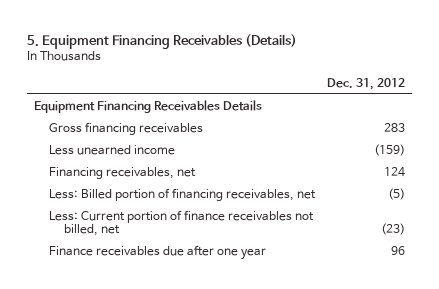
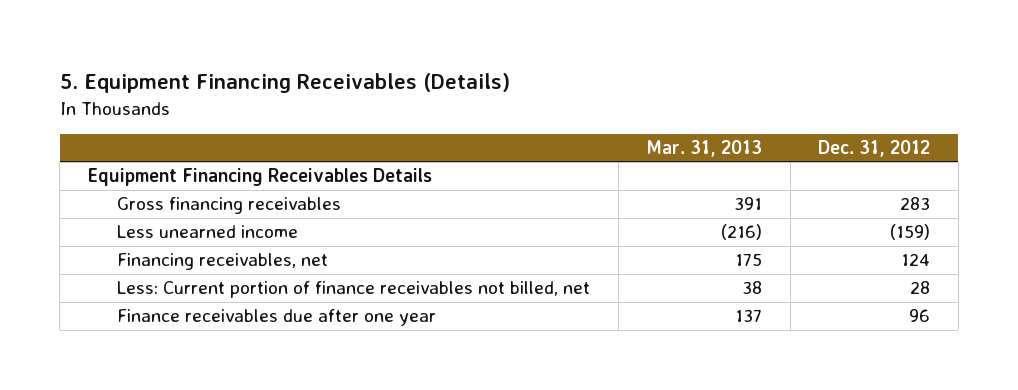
- | Dec. 31, 2012
+ | Mar. 31, 2013 | Dec. 31, 2012
- Less: Billed portion of financing receivables, net | (5)
- Less: Current portion of finance receivables not billed, net | (23)
+ Less: Current portion of finance receivables not billed, net | 38 | 28

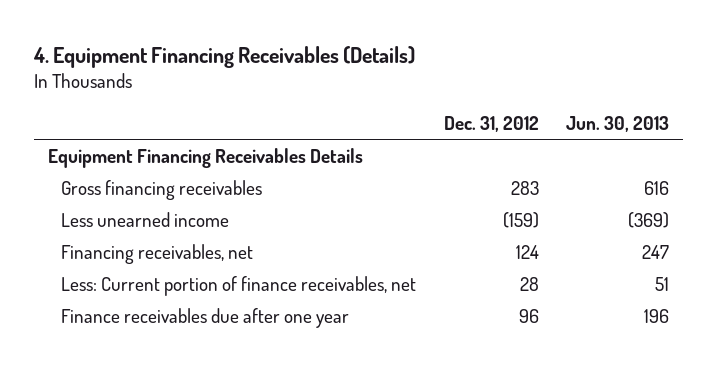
- 5. Equipment Financing Receivables (Details)
+ 4. Equipment Financing Receivables (Details)
- | Mar. 31, 2013 | Dec. 31, 2012
+ | Dec. 31, 2012 | Jun. 30, 2013
- Less: Current portion of finance receivables not billed, net | 38 | 28
+ Less: Current portion of finance receivables, net | 28 | 51

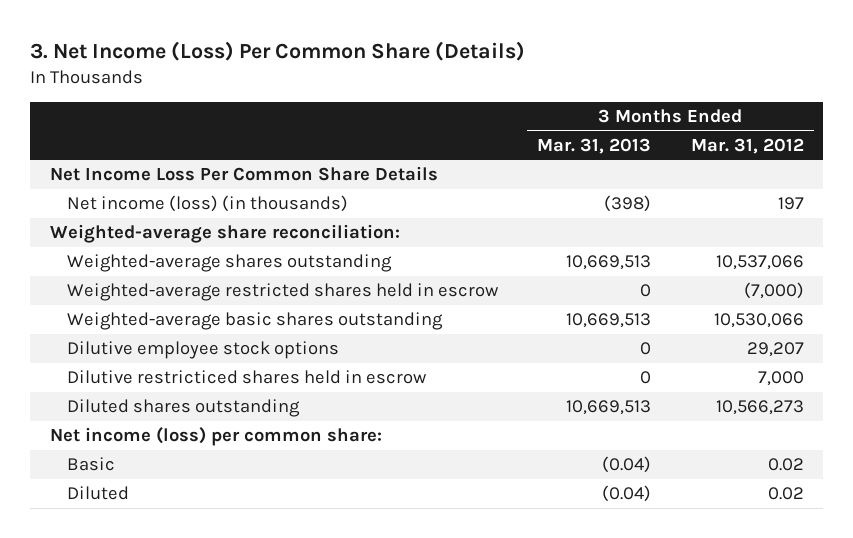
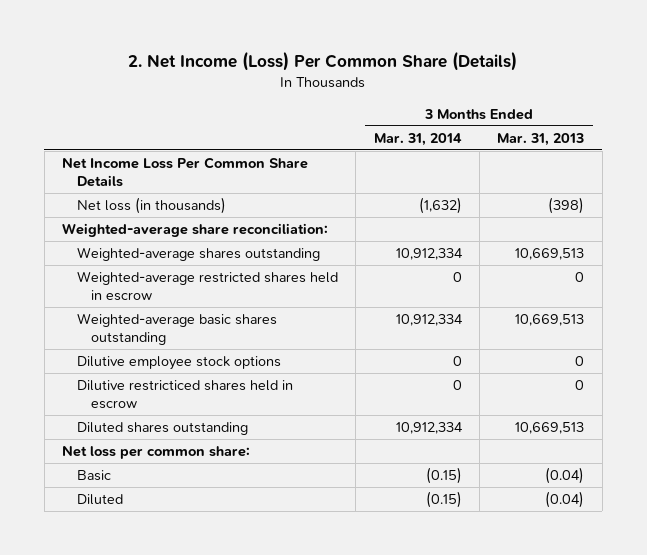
- 3. Net Income (Loss) Per Common Share (Details)
+ 2. Net Income (Loss) Per Common Share (Details)
- | 3 Months Ended Mar. 31, 2013 | 3 Months Ended Mar. 31, 2012
+ | 3 Months Ended Mar. 31, 2014 | 3 Months Ended Mar. 31, 2013
- Net income (loss) (in thousands) | (398) | 197
+ Net loss (in thousands) | (1,632) | (398)
- Net income (loss) per common share:
+ Net loss per common share:

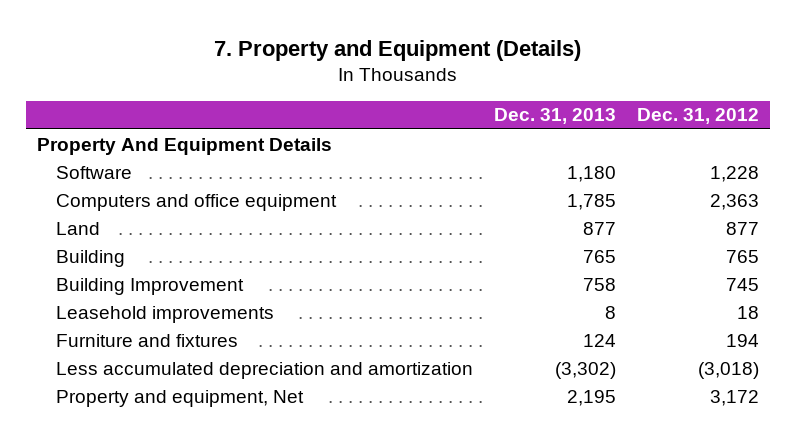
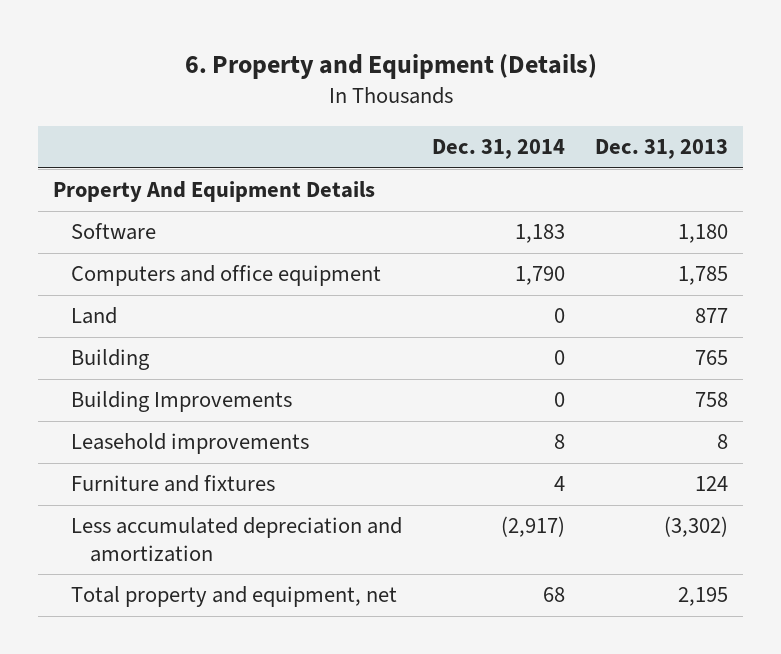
- 7. Property and Equipment (Details)
+ 6. Property and Equipment (Details)
- | Dec. 31, 2013 | Dec. 31, 2012
+ | Dec. 31, 2014 | Dec. 31, 2013
- Building Improvement | 758 | 745
+ Building Improvements | 0 | 758
- Property and equipment, Net | 2,195 | 3,172
+ Total property and equipment, net | 68 | 2,195

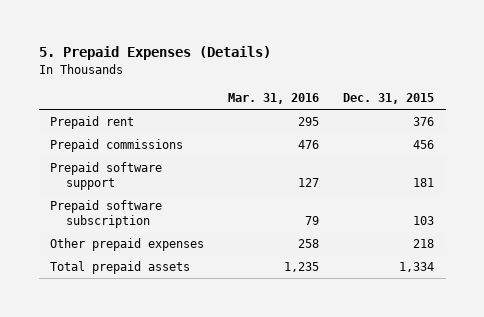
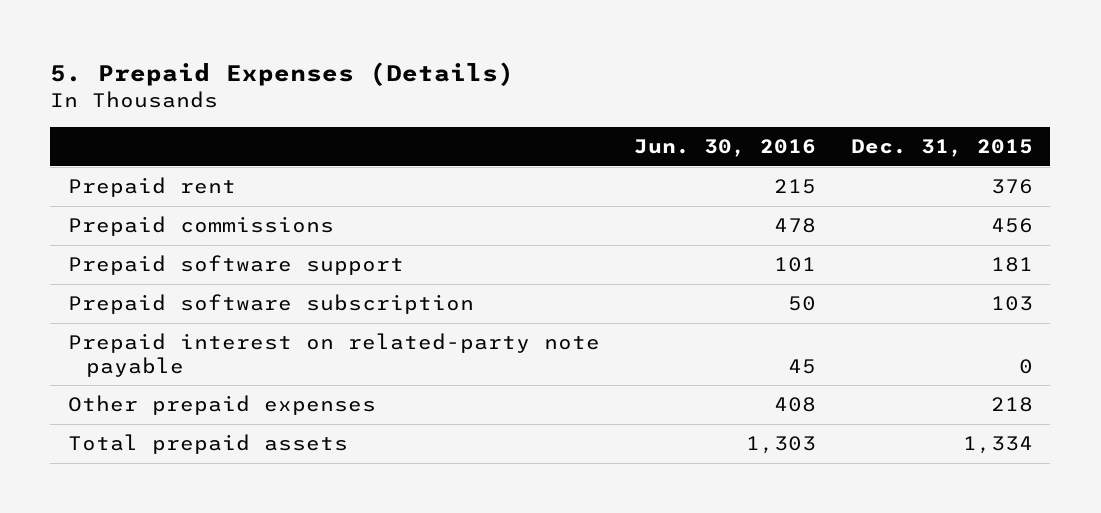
- | Mar. 31, 2016 | Dec. 31, 2015
+ | Jun. 30, 2016 | Dec. 31, 2015
+ Prepaid interest on related-party note payable | 45 | 0

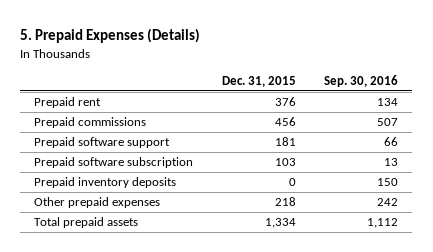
- | Jun. 30, 2016 | Dec. 31, 2015
+ | Dec. 31, 2015 | Sep. 30, 2016
- Prepaid interest on related-party note payable | 45 | 0
+ Prepaid inventory deposits | 0 | 150

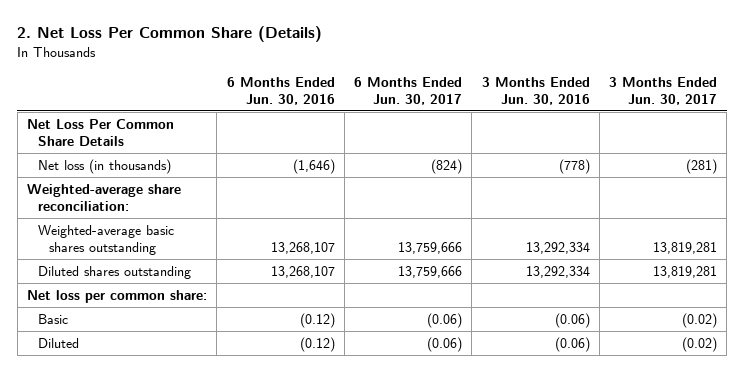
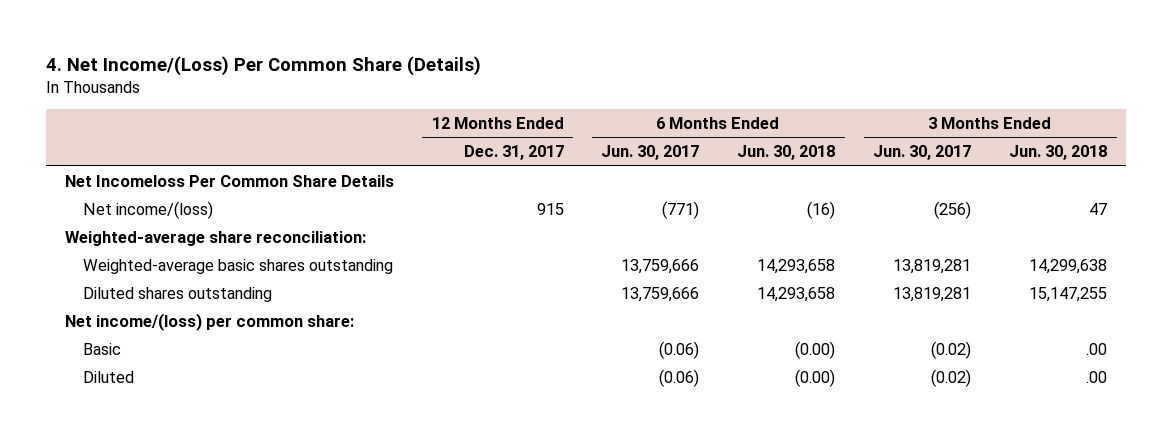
- 2. Net Loss Per Common Share (Details)
+ 4. Net Income/(Loss) Per Common Share (Details)
- | 6 Months Ended Jun. 30, 2016 | 6 Months Ended Jun. 30, 2017 | 3 Months Ended Jun. 30, 2016 | 3 Months Ended Jun. 30, 2017
+ | 12 Months Ended Dec. 31, 2017 | 6 Months Ended Jun. 30, 2017 | 6 Months Ended Jun. 30, 2018 | 3 Months Ended Jun. 30, 2017 | 3 Months Ended Jun. 30, 2018
- Net Loss Per Common Share Details
- Net loss (in thousands) | (1,646) | (824) | (778) | (281)
+ Net Incomeloss Per Common Share Details
+ Net income/(loss) | 915 | (771) | (16) | (256) | 47
- Net loss per common share:
+ Net income/(loss) per common share:

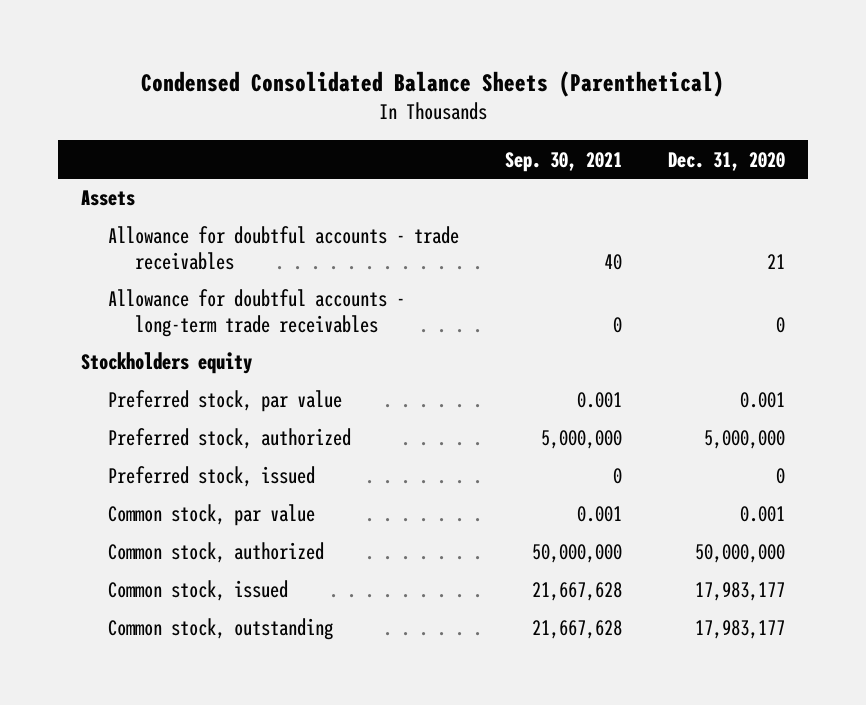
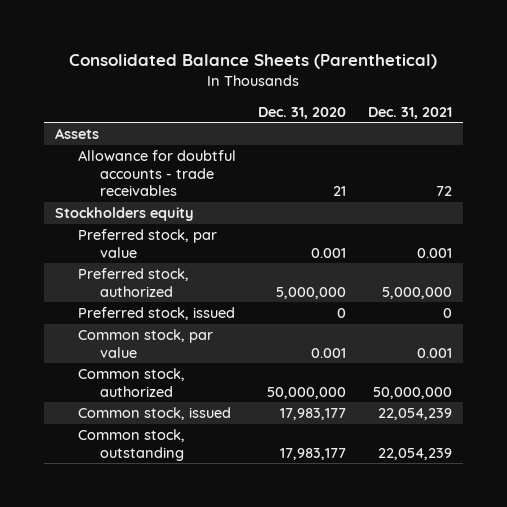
- Condensed Consolidated Balance Sheets (Parenthetical)
+ Consolidated Balance Sheets (Parenthetical)
- | Sep. 30, 2021 | Dec. 31, 2020
+ | Dec. 31, 2020 | Dec. 31, 2021
- Allowance for doubtful accounts - long-term trade receivables | 0 | 0

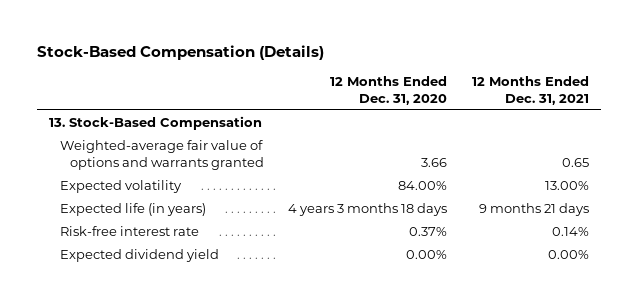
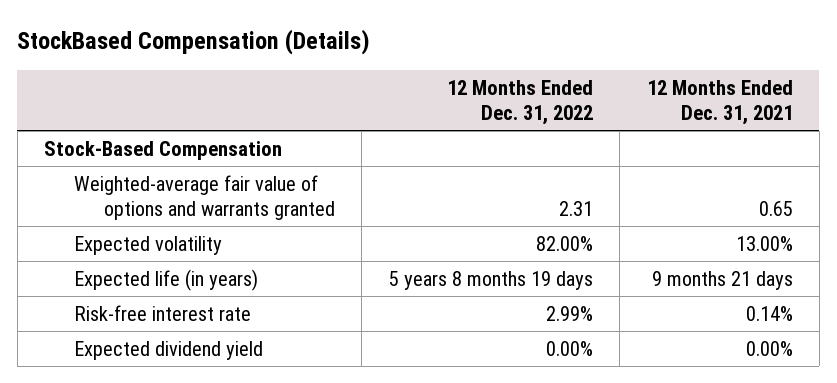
- Stock-Based Compensation (Details)
+ StockBased Compensation (Details)
- | 12 Months Ended Dec. 31, 2020 | 12 Months Ended Dec. 31, 2021
+ | 12 Months Ended Dec. 31, 2022 | 12 Months Ended Dec. 31, 2021
- 13. Stock-Based Compensation
+ Stock-Based Compensation

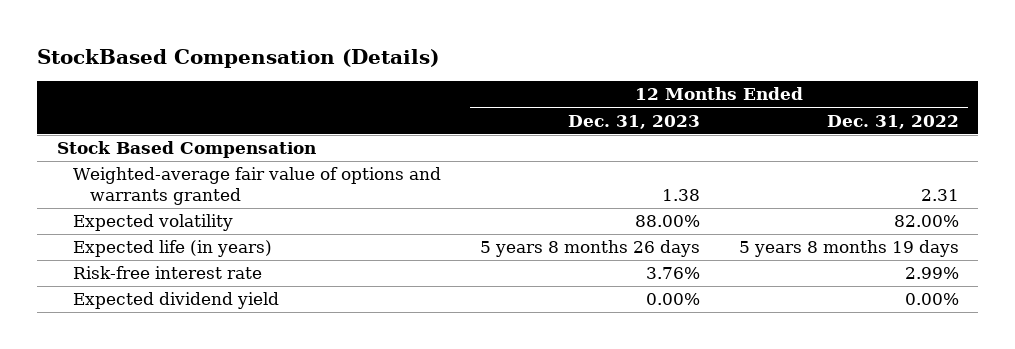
- | 12 Months Ended Dec. 31, 2022 | 12 Months Ended Dec. 31, 2021
+ | 12 Months Ended Dec. 31, 2023 | 12 Months Ended Dec. 31, 2022
- Stock-Based Compensation
+ Stock Based Compensation

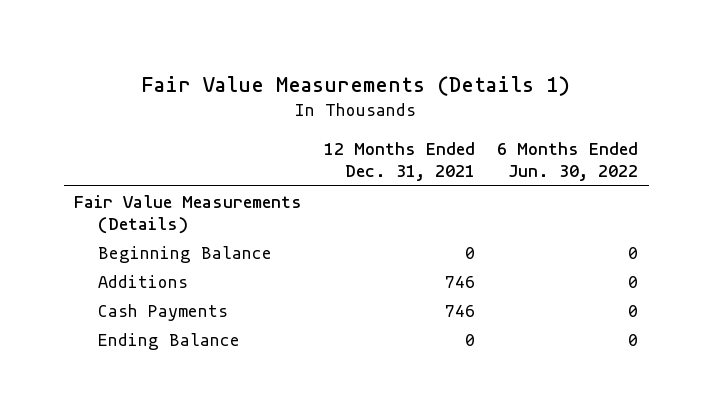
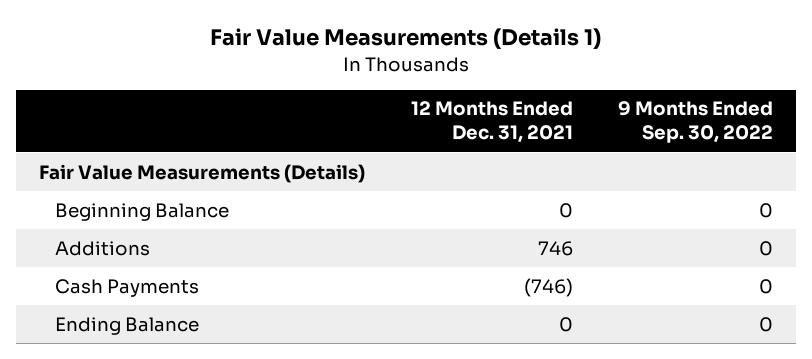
- | 12 Months Ended Dec. 31, 2021 | 6 Months Ended Jun. 30, 2022
+ | 12 Months Ended Dec. 31, 2021 | 9 Months Ended Sep. 30, 2022
- Cash Payments | 746 | 0
+ Cash Payments | (746) | 0

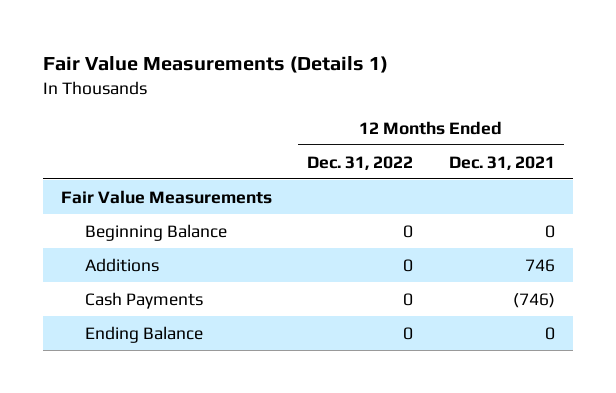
- | 12 Months Ended Dec. 31, 2021 | 9 Months Ended Sep. 30, 2022
+ | 12 Months Ended Dec. 31, 2022 | 12 Months Ended Dec. 31, 2021
- Fair Value Measurements (Details)
+ Fair Value Measurements

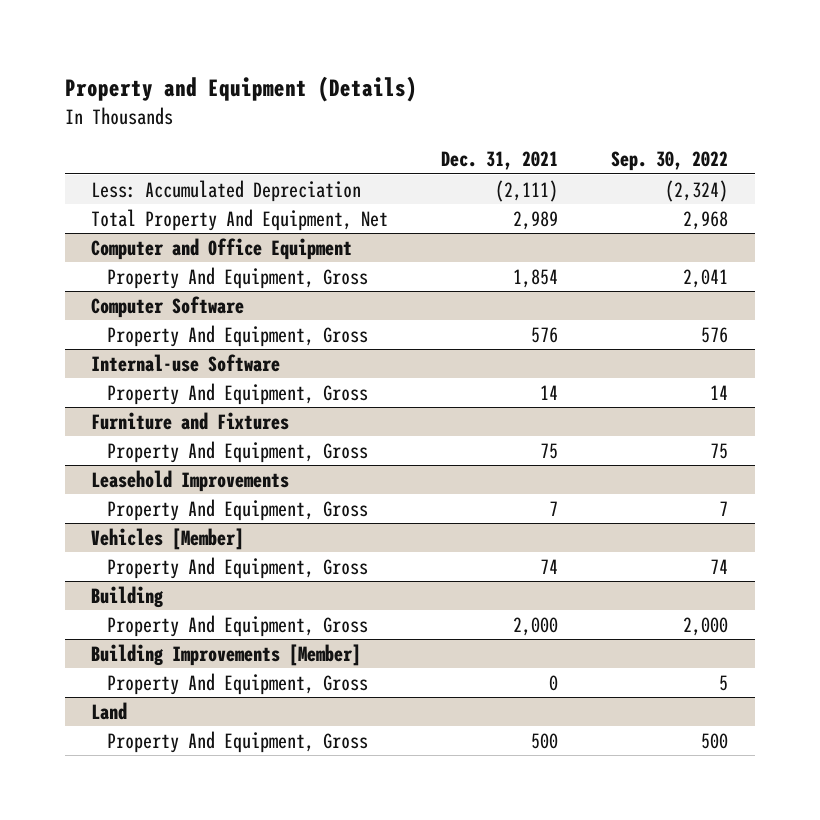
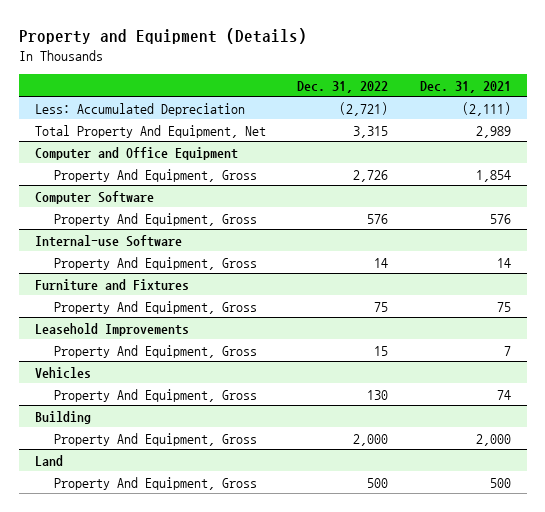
- | Dec. 31, 2021 | Sep. 30, 2022
+ | Dec. 31, 2022 | Dec. 31, 2021
- Vehicles [Member]
+ Vehicles
- Building Improvements [Member]
- Property And Equipment, Gross | 0 | 5

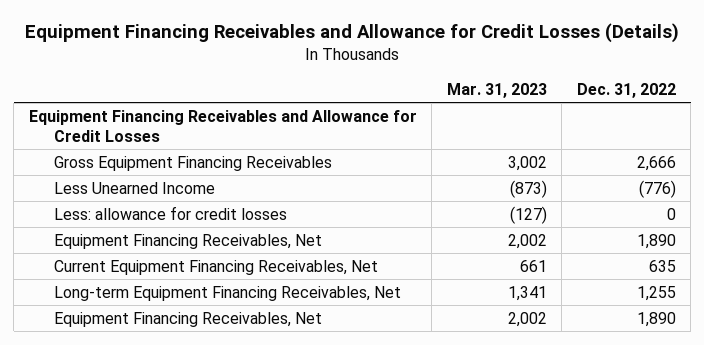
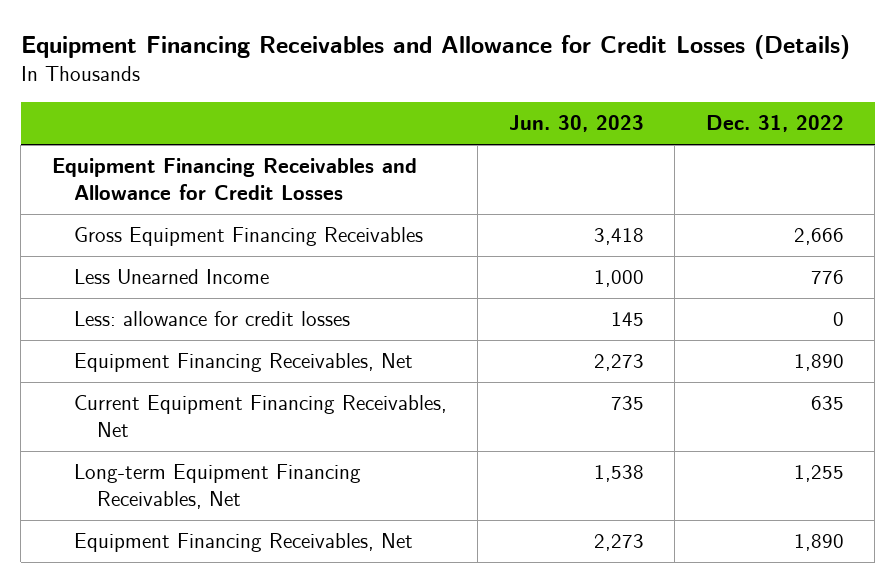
- | Mar. 31, 2023 | Dec. 31, 2022
+ | Jun. 30, 2023 | Dec. 31, 2022
- Less Unearned Income | (873) | (776)
+ Less Unearned Income | 1,000 | 776

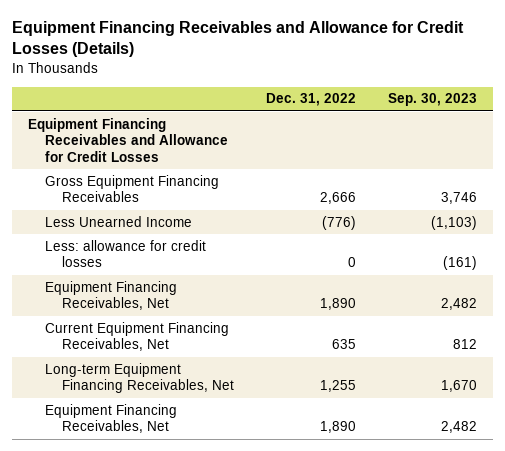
- | Jun. 30, 2023 | Dec. 31, 2022
+ | Dec. 31, 2022 | Sep. 30, 2023
- Less Unearned Income | 1,000 | 776
+ Less Unearned Income | (776) | (1,103)

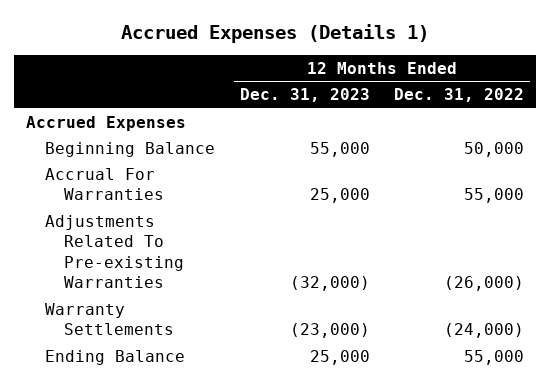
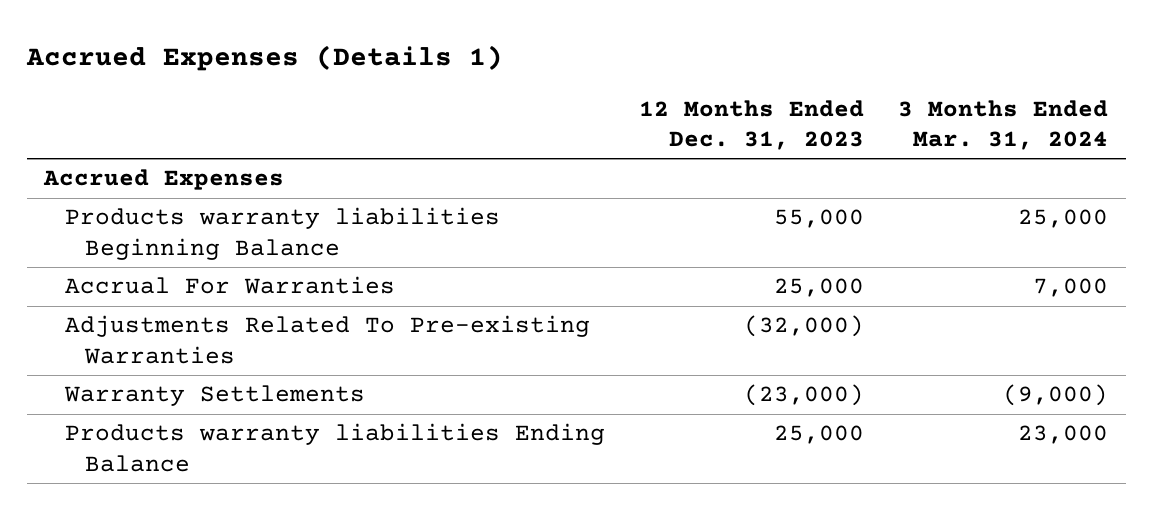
- | 12 Months Ended Dec. 31, 2023 | 12 Months Ended Dec. 31, 2022
+ | 12 Months Ended Dec. 31, 2023 | 3 Months Ended Mar. 31, 2024
- Beginning Balance | 55,000 | 50,000
+ Products warranty liabilities Beginning Balance | 55,000 | 25,000
- Ending Balance | 25,000 | 55,000
+ Products warranty liabilities Ending Balance | 25,000 | 23,000

